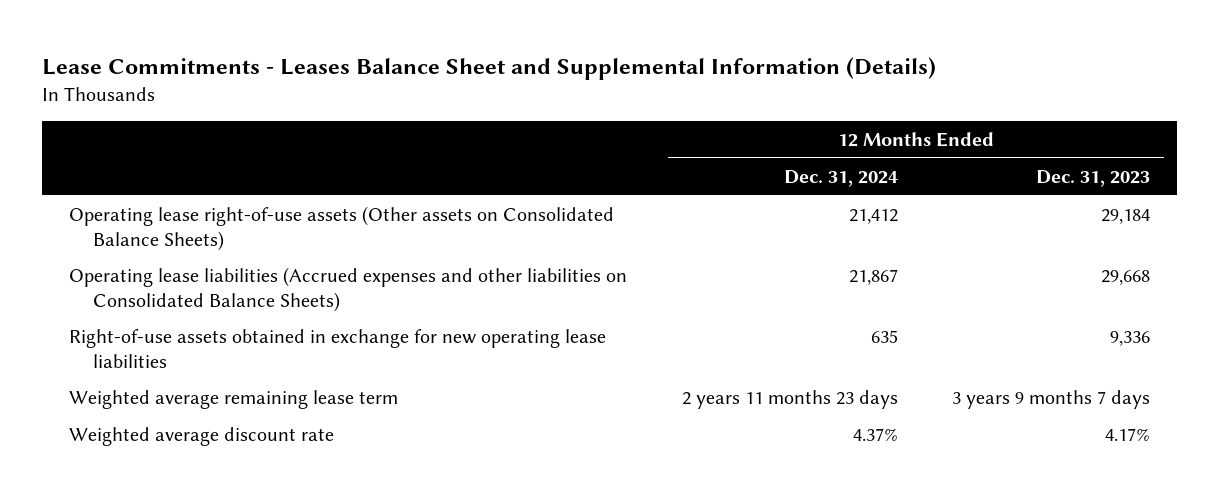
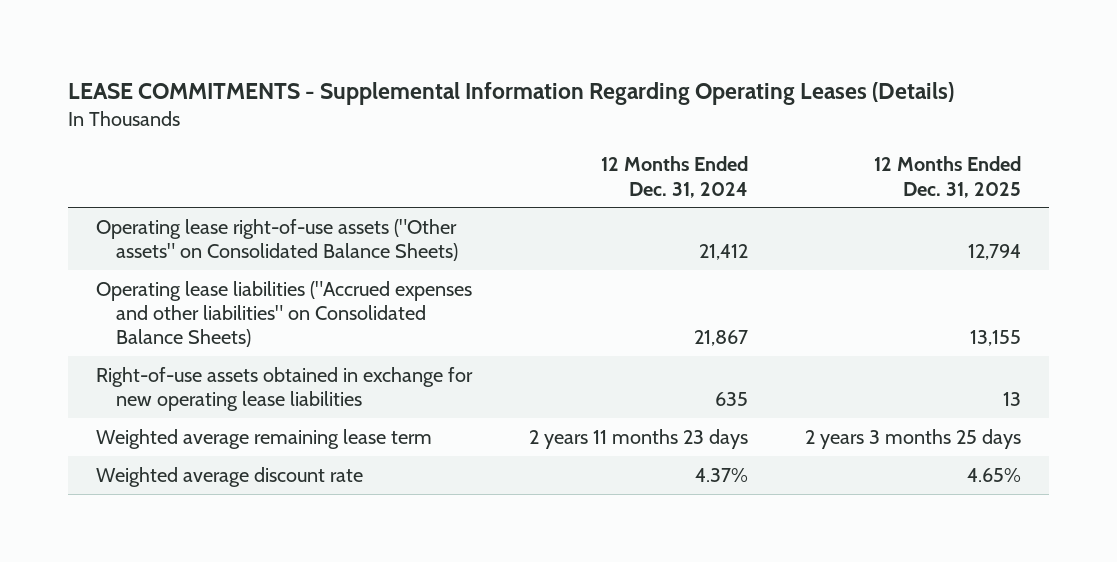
- Lease Commitments - Leases Balance Sheet and Supplemental Information (Details)
+ LEASE COMMITMENTS - Supplemental Information Regarding Operating Leases (Details)
- | 12 Months Ended Dec. 31, 2024 | 12 Months Ended Dec. 31, 2023
+ | 12 Months Ended Dec. 31, 2024 | 12 Months Ended Dec. 31, 2025
- Operating lease right-of-use assets (Other assets on Consolidated Balance Sheets) | 21,412 | 29,184
- Operating lease liabilities (Accrued expenses and other liabilities on Consolidated Balance Sheets) | 21,867 | 29,668
+ Operating lease right-of-use assets ("Other assets" on Consolidated Balance Sheets) | 21,412 | 12,794
+ Operating lease liabilities ("Accrued expenses and other liabilities" on Consolidated Balance Sheets) | 21,867 | 13,155

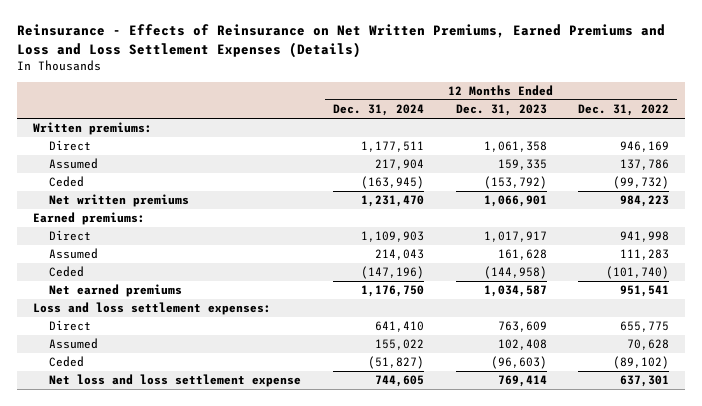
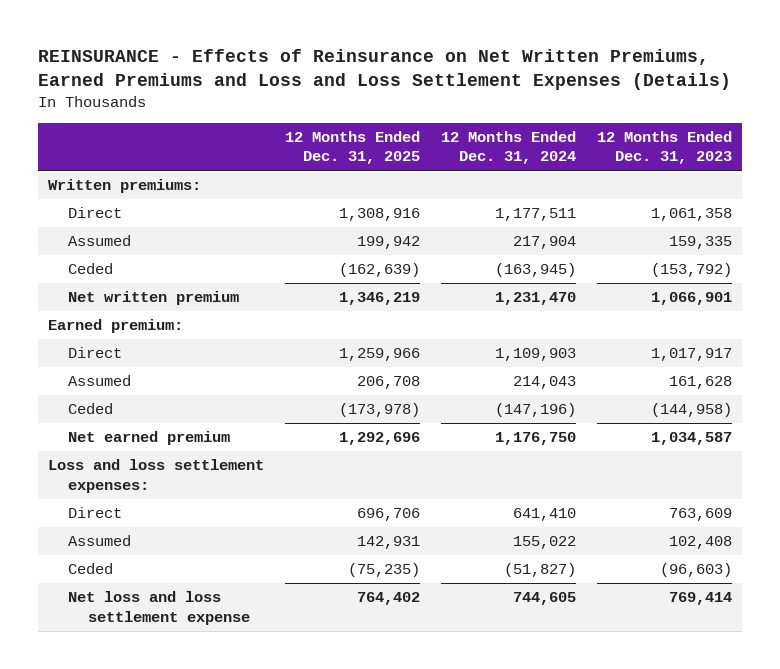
- Reinsurance - Effects of Reinsurance on Net Written Premiums, Earned Premiums and Loss and Loss Settlement Expenses (Details)
+ REINSURANCE - Effects of Reinsurance on Net Written Premiums, Earned Premiums and Loss and Loss Settlement Expenses (Details)
- | 12 Months Ended Dec. 31, 2024 | 12 Months Ended Dec. 31, 2023 | 12 Months Ended Dec. 31, 2022
+ | 12 Months Ended Dec. 31, 2025 | 12 Months Ended Dec. 31, 2024 | 12 Months Ended Dec. 31, 2023
- Net written premiums | 1,231,470 | 1,066,901 | 984,223
- Earned premiums:
+ Net written premium | 1,346,219 | 1,231,470 | 1,066,901
+ Earned premium:
- Net earned premiums | 1,176,750 | 1,034,587 | 951,541
+ Net earned premium | 1,292,696 | 1,176,750 | 1,034,587

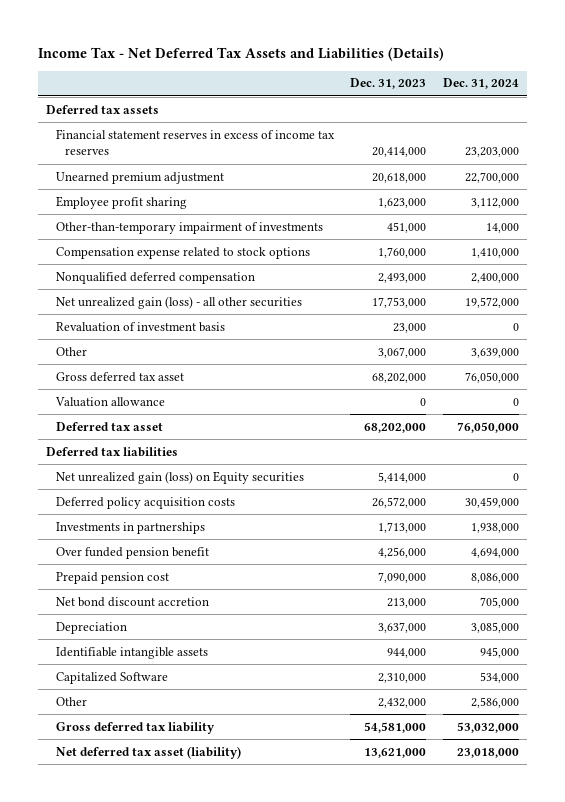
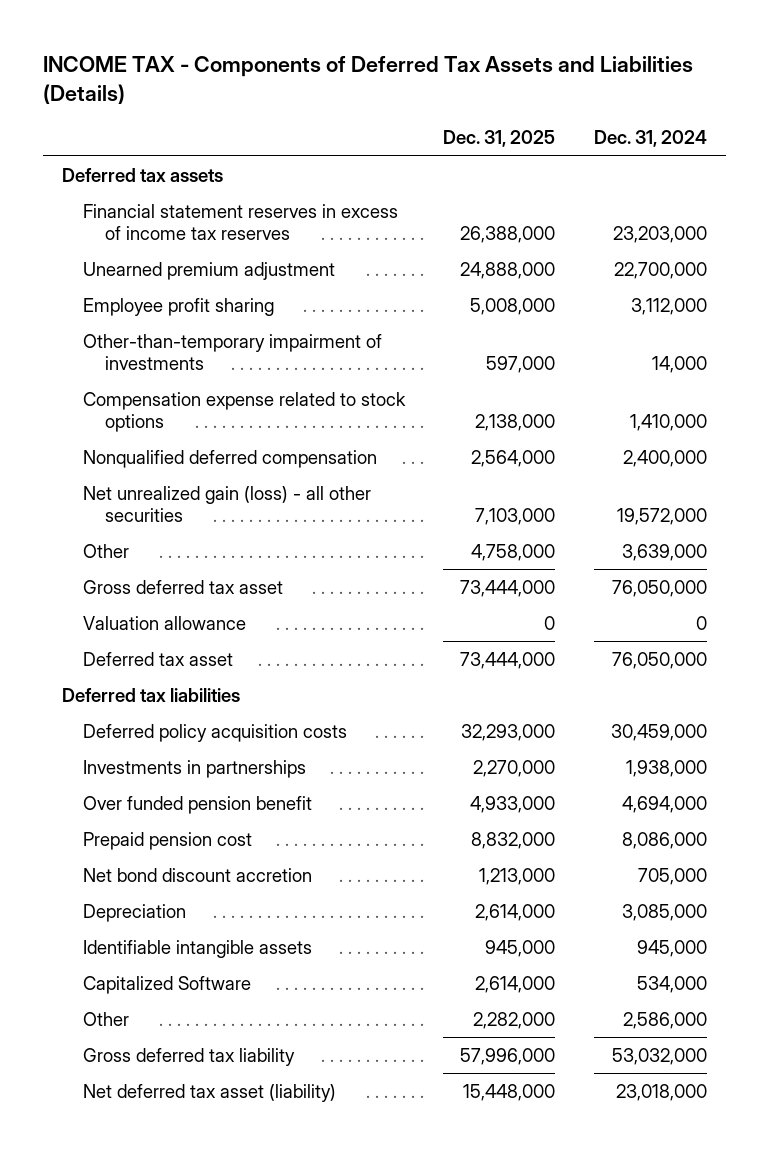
- Income Tax - Net Deferred Tax Assets and Liabilities (Details)
+ INCOME TAX - Components of Deferred Tax Assets and Liabilities (Details)
- | Dec. 31, 2023 | Dec. 31, 2024
+ | Dec. 31, 2025 | Dec. 31, 2024
- Revaluation of investment basis | 23,000 | 0
- Net unrealized gain (loss) on Equity securities | 5,414,000 | 0

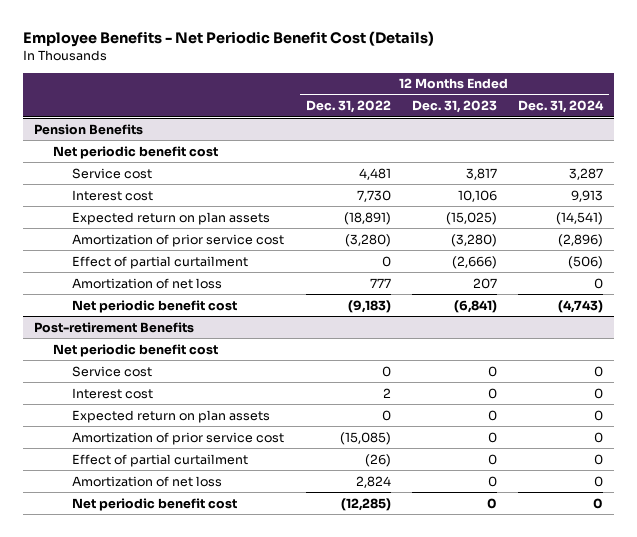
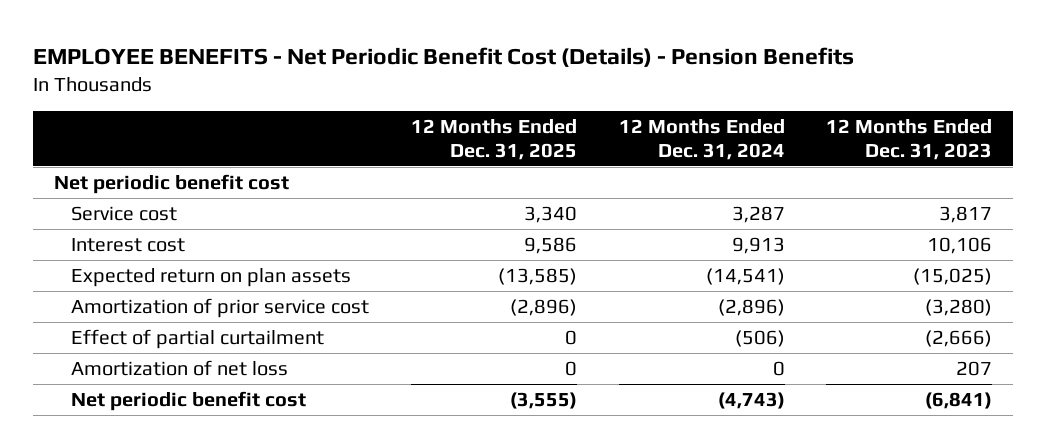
- Employee Benefits - Net Periodic Benefit Cost (Details)
+ EMPLOYEE BENEFITS - Net Periodic Benefit Cost (Details) - Pension Benefits
- | 12 Months Ended Dec. 31, 2022 | 12 Months Ended Dec. 31, 2023 | 12 Months Ended Dec. 31, 2024
+ | 12 Months Ended Dec. 31, 2025 | 12 Months Ended Dec. 31, 2024 | 12 Months Ended Dec. 31, 2023
- Pension Benefits
- Post-retirement Benefits
- Net periodic benefit cost
- Service cost | 0 | 0 | 0
- Interest cost | 2 | 0 | 0
- Expected return on plan assets | 0 | 0 | 0
- Amortization of prior service cost | (15,085) | 0 | 0
- Effect of partial curtailment | (26) | 0 | 0
- Amortization of net loss | 2,824 | 0 | 0
- Net periodic benefit cost | (12,285) | 0 | 0

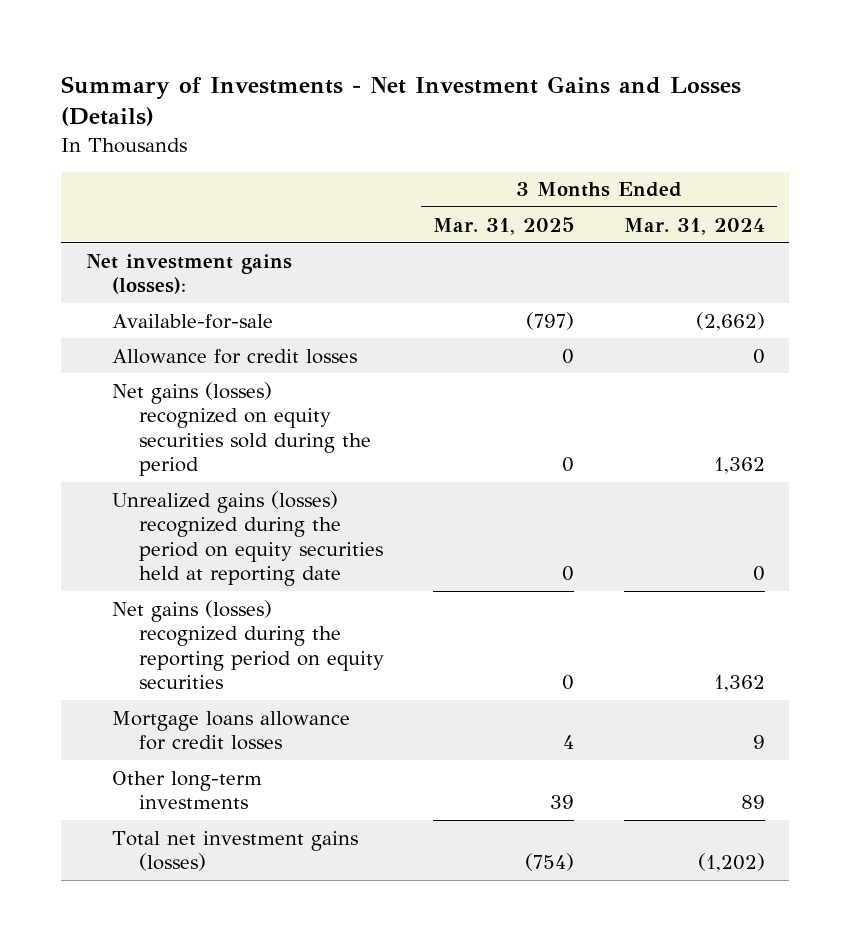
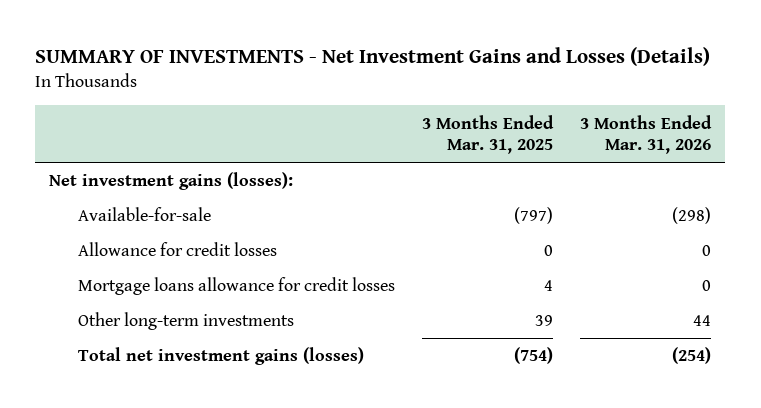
- Summary of Investments - Net Investment Gains and Losses (Details)
+ SUMMARY OF INVESTMENTS - Net Investment Gains and Losses (Details)
- | 3 Months Ended Mar. 31, 2025 | 3 Months Ended Mar. 31, 2024
+ | 3 Months Ended Mar. 31, 2025 | 3 Months Ended Mar. 31, 2026
- Net gains (losses) recognized on equity securities sold during the period | 0 | 1,362
- Unrealized gains (losses) recognized during the period on equity securities held at reporting date | 0 | 0
- Net gains (losses) recognized during the reporting period on equity securities | 0 | 1,362

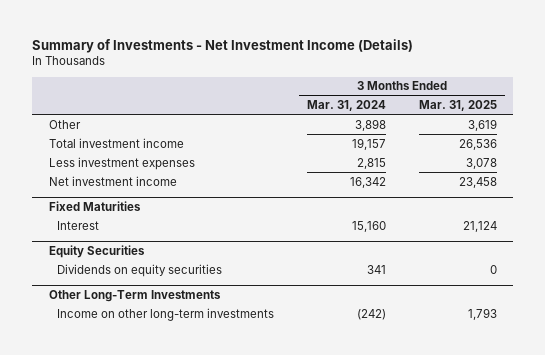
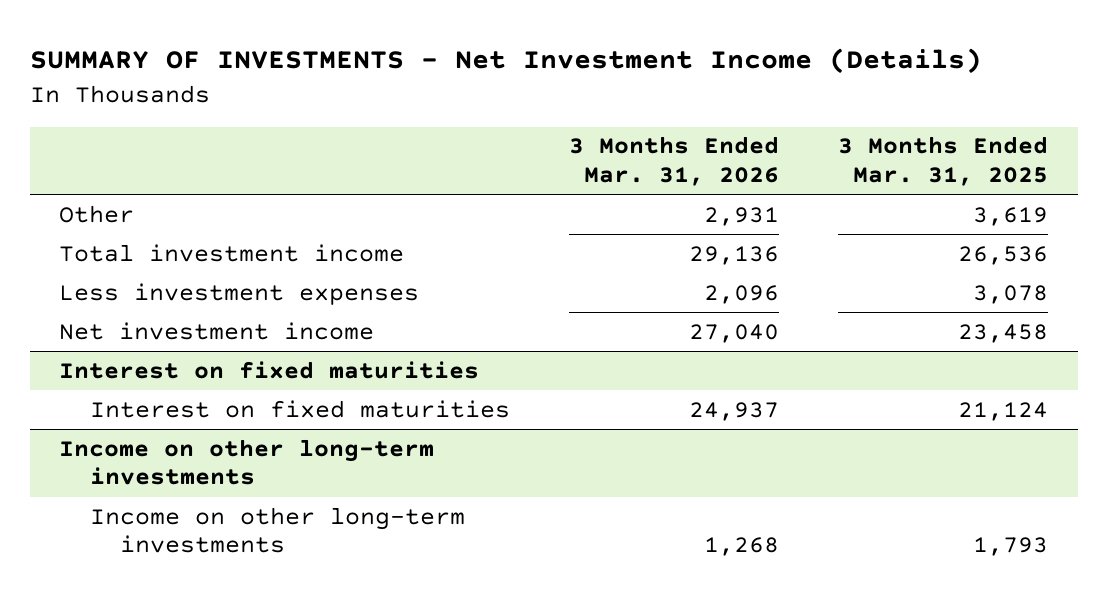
- Summary of Investments - Net Investment Income (Details)
+ SUMMARY OF INVESTMENTS - Net Investment Income (Details)
- | 3 Months Ended Mar. 31, 2024 | 3 Months Ended Mar. 31, 2025
+ | 3 Months Ended Mar. 31, 2026 | 3 Months Ended Mar. 31, 2025
- Fixed Maturities
- Interest | 15,160 | 21,124
- Equity Securities
- Dividends on equity securities | 341 | 0
- Other Long-Term Investments
+ Interest on fixed maturities
+ Interest on fixed maturities | 24,937 | 21,124
+ Income on other long-term investments

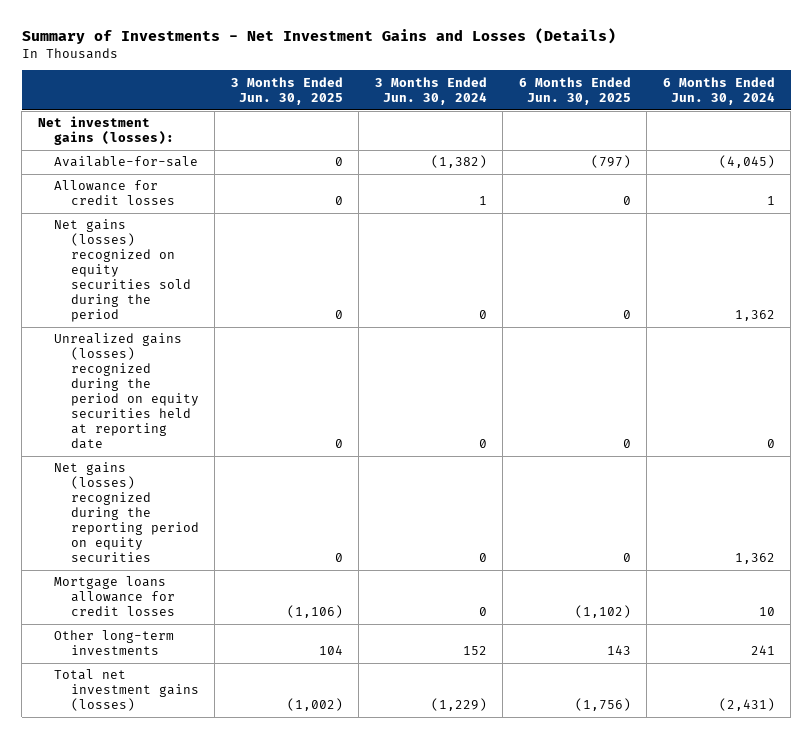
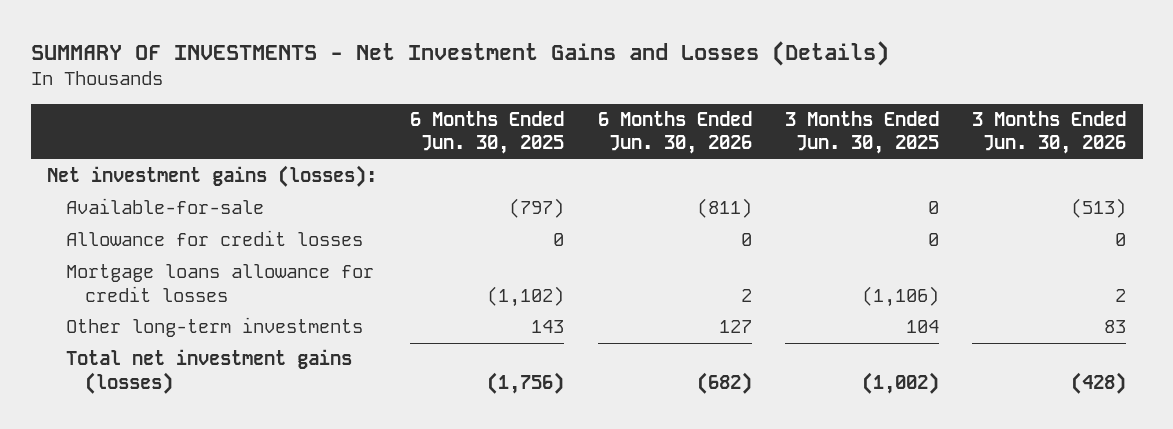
- Summary of Investments - Net Investment Gains and Losses (Details)
+ SUMMARY OF INVESTMENTS - Net Investment Gains and Losses (Details)
- | 3 Months Ended Jun. 30, 2025 | 3 Months Ended Jun. 30, 2024 | 6 Months Ended Jun. 30, 2025 | 6 Months Ended Jun. 30, 2024
+ | 6 Months Ended Jun. 30, 2025 | 6 Months Ended Jun. 30, 2026 | 3 Months Ended Jun. 30, 2025 | 3 Months Ended Jun. 30, 2026
- Net gains (losses) recognized on equity securities sold during the period | 0 | 0 | 0 | 1,362
- Unrealized gains (losses) recognized during the period on equity securities held at reporting date | 0 | 0 | 0 | 0
- Net gains (losses) recognized during the reporting period on equity securities | 0 | 0 | 0 | 1,362

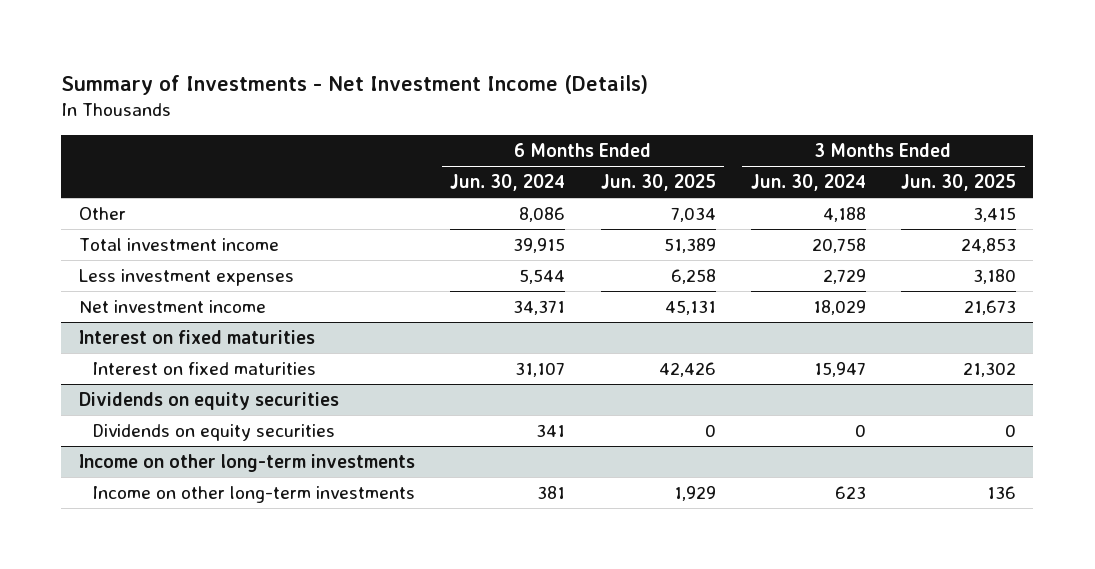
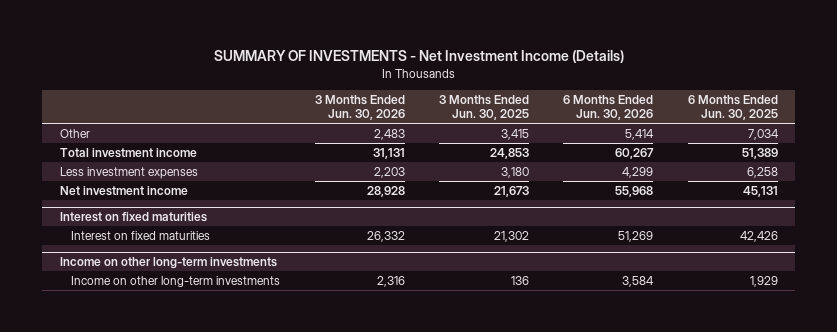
- Summary of Investments - Net Investment Income (Details)
+ SUMMARY OF INVESTMENTS - Net Investment Income (Details)
- | 6 Months Ended Jun. 30, 2024 | 6 Months Ended Jun. 30, 2025 | 3 Months Ended Jun. 30, 2024 | 3 Months Ended Jun. 30, 2025
+ | 3 Months Ended Jun. 30, 2026 | 3 Months Ended Jun. 30, 2025 | 6 Months Ended Jun. 30, 2026 | 6 Months Ended Jun. 30, 2025
- Dividends on equity securities
- Dividends on equity securities | 341 | 0 | 0 | 0

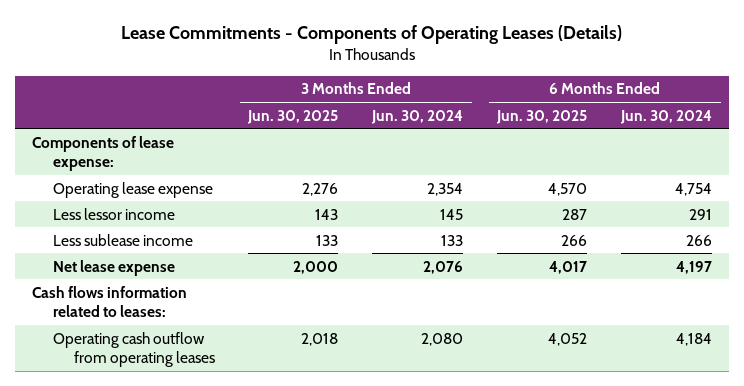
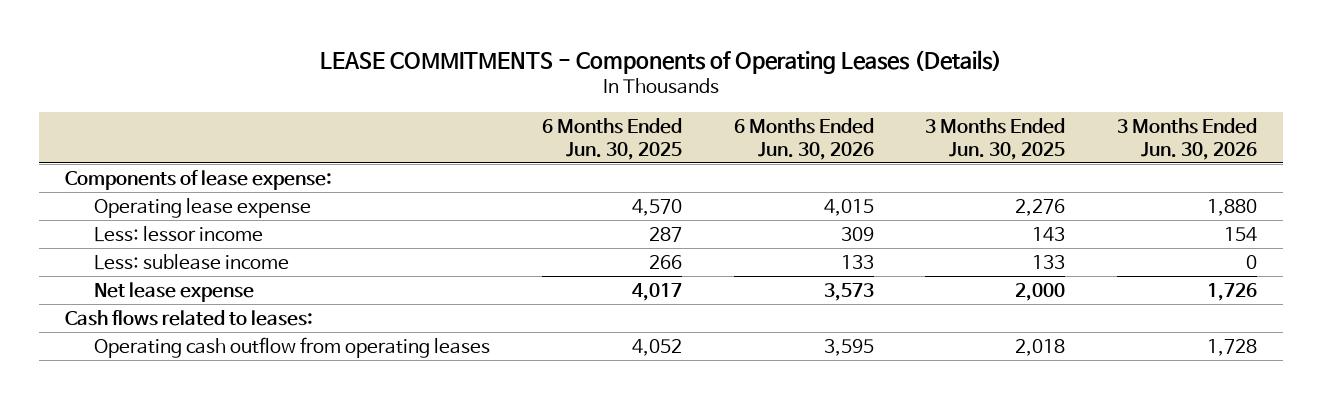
- Lease Commitments - Components of Operating Leases (Details)
+ LEASE COMMITMENTS - Components of Operating Leases (Details)
- | 3 Months Ended Jun. 30, 2025 | 3 Months Ended Jun. 30, 2024 | 6 Months Ended Jun. 30, 2025 | 6 Months Ended Jun. 30, 2024
+ | 6 Months Ended Jun. 30, 2025 | 6 Months Ended Jun. 30, 2026 | 3 Months Ended Jun. 30, 2025 | 3 Months Ended Jun. 30, 2026
- Less lessor income | 143 | 145 | 287 | 291
- Less sublease income | 133 | 133 | 266 | 266
+ Less: lessor income | 287 | 309 | 143 | 154
+ Less: sublease income | 266 | 133 | 133 | 0
- Cash flows information related to leases:
+ Cash flows related to leases:

